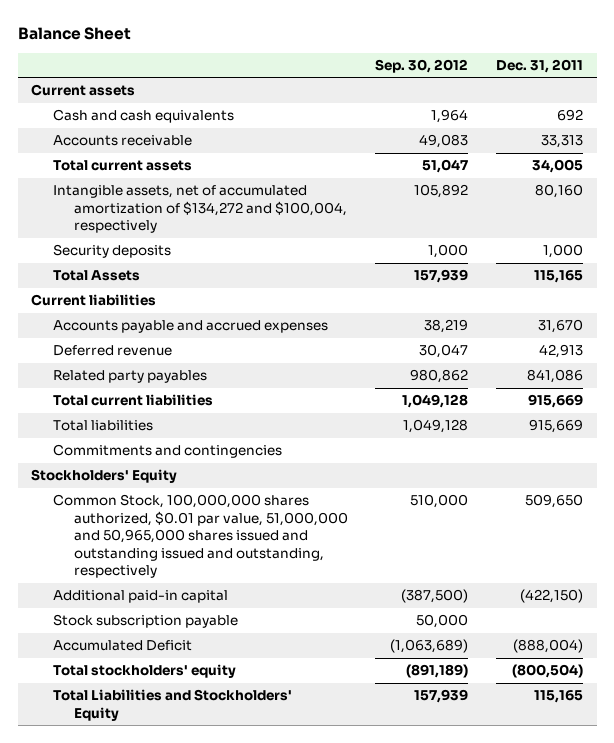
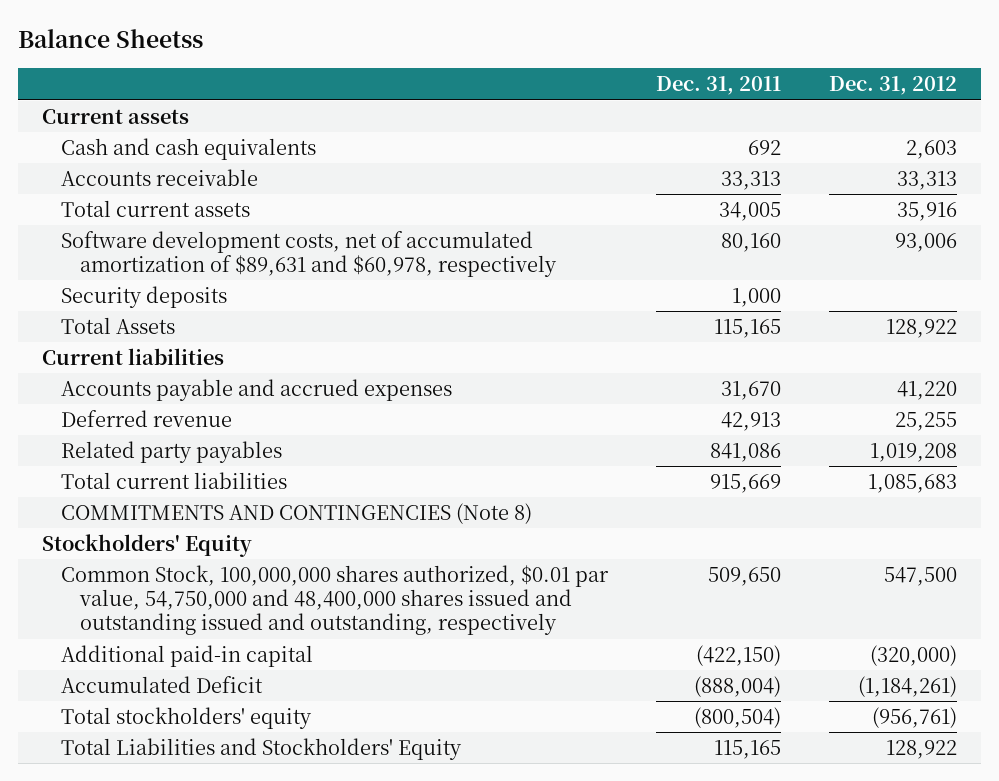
- Balance Sheet
+ Balance Sheetss
- | Sep. 30, 2012 | Dec. 31, 2011
+ | Dec. 31, 2011 | Dec. 31, 2012
- Intangible assets, net of accumulated amortization of $134,272 and $100,004, respectively | 105,892 | 80,160
+ Software development costs, net of accumulated amortization of $89,631 and $60,978, respectively | 80,160 | 93,006
- Total liabilities | 1,049,128 | 915,669
- Commitments and contingencies
+ COMMITMENTS AND CONTINGENCIES (Note 8)
- Common Stock, 100,000,000 shares authorized, $0.01 par value, 51,000,000 and 50,965,000 shares issued and outstanding issued and outstanding, respectively | 510,000 | 509,650
+ Common Stock, 100,000,000 shares authorized, $0.01 par value, 54,750,000 and 48,400,000 shares issued and outstanding issued and outstanding, respectively | 509,650 | 547,500
- Stock subscription payable | 50,000 |

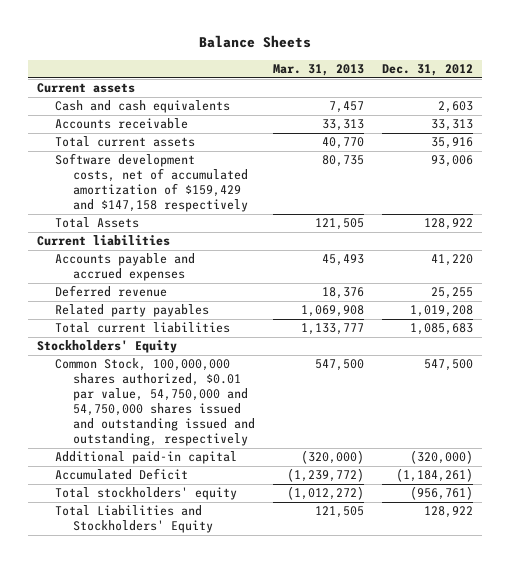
- Balance Sheetss
+ Balance Sheets
- | Dec. 31, 2011 | Dec. 31, 2012
+ | Mar. 31, 2013 | Dec. 31, 2012
- Software development costs, net of accumulated amortization of $89,631 and $60,978, respectively | 80,160 | 93,006
- Security deposits | 1,000 |
+ Software development costs, net of accumulated amortization of $159,429 and $147,158 respectively | 80,735 | 93,006
- COMMITMENTS AND CONTINGENCIES (Note 8)
- Common Stock, 100,000,000 shares authorized, $0.01 par value, 54,750,000 and 48,400,000 shares issued and outstanding issued and outstanding, respectively | 509,650 | 547,500
+ Common Stock, 100,000,000 shares authorized, $0.01 par value, 54,750,000 and 54,750,000 shares issued and outstanding issued and outstanding, respectively | 547,500 | 547,500

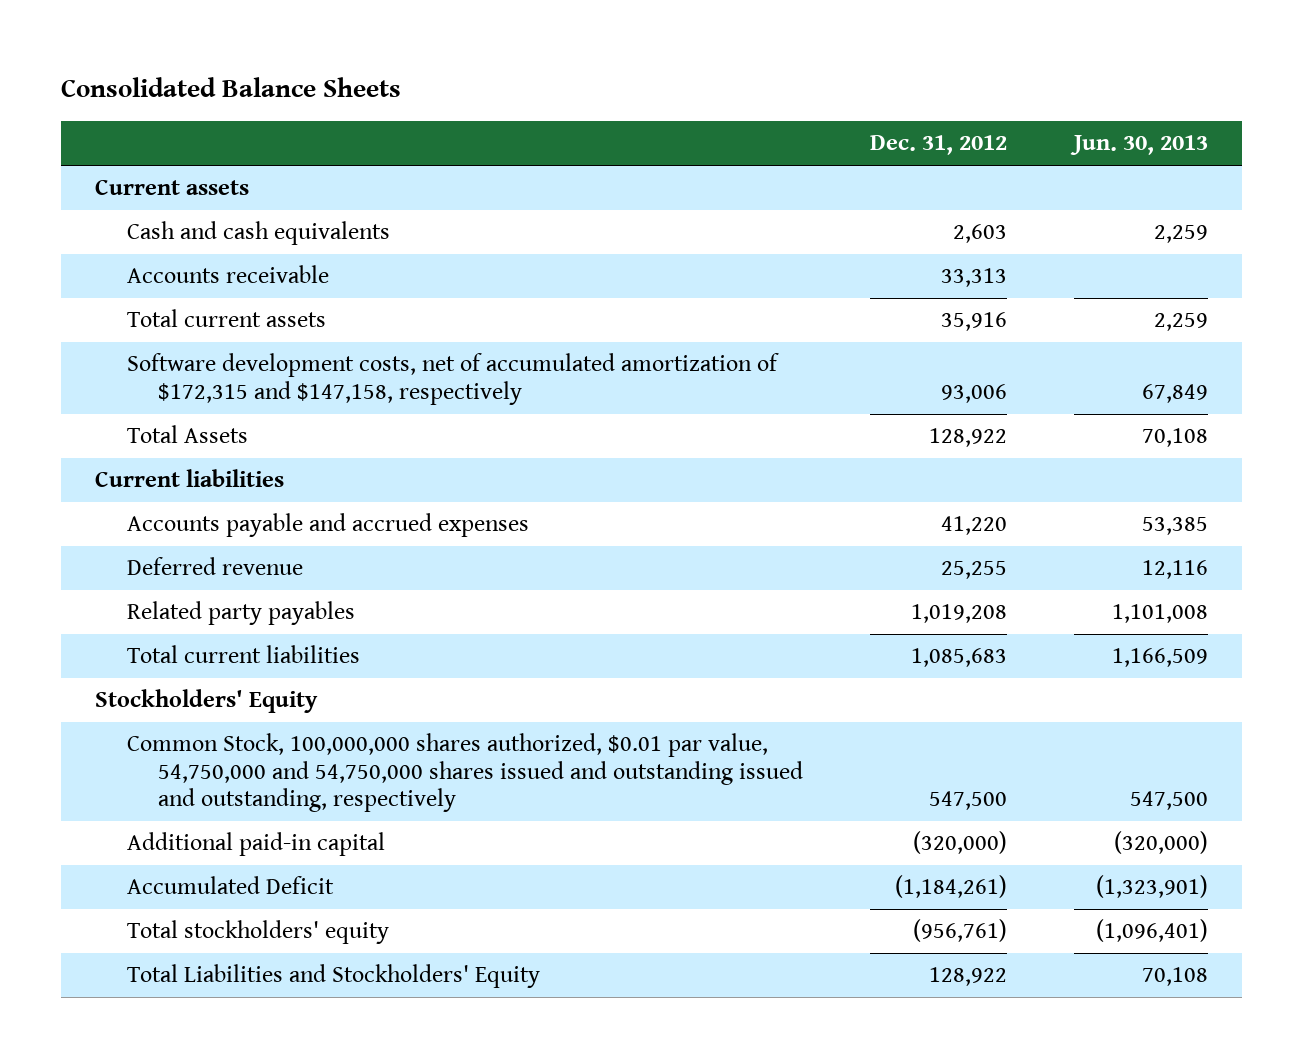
- Balance Sheets
+ Consolidated Balance Sheets
- | Mar. 31, 2013 | Dec. 31, 2012
+ | Dec. 31, 2012 | Jun. 30, 2013
- Software development costs, net of accumulated amortization of $159,429 and $147,158 respectively | 80,735 | 93,006
+ Software development costs, net of accumulated amortization of $172,315 and $147,158, respectively | 93,006 | 67,849

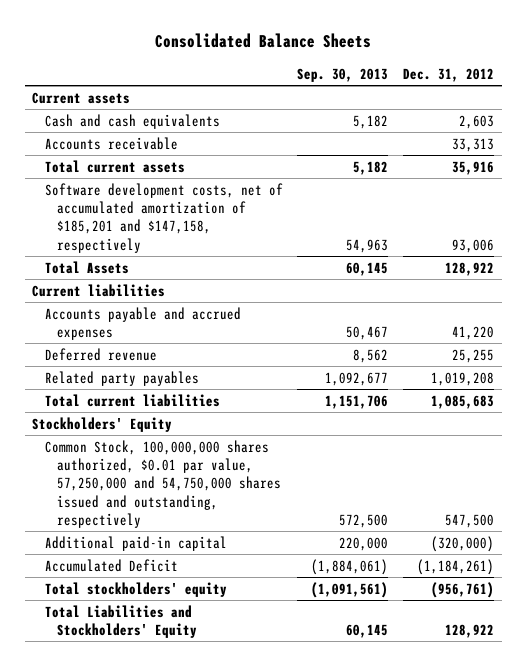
- | Dec. 31, 2012 | Jun. 30, 2013
+ | Sep. 30, 2013 | Dec. 31, 2012
- Software development costs, net of accumulated amortization of $172,315 and $147,158, respectively | 93,006 | 67,849
+ Software development costs, net of accumulated amortization of $185,201 and $147,158, respectively | 54,963 | 93,006
- Common Stock, 100,000,000 shares authorized, $0.01 par value, 54,750,000 and 54,750,000 shares issued and outstanding issued and outstanding, respectively | 547,500 | 547,500
+ Common Stock, 100,000,000 shares authorized, $0.01 par value, 57,250,000 and 54,750,000 shares issued and outstanding, respectively | 572,500 | 547,500

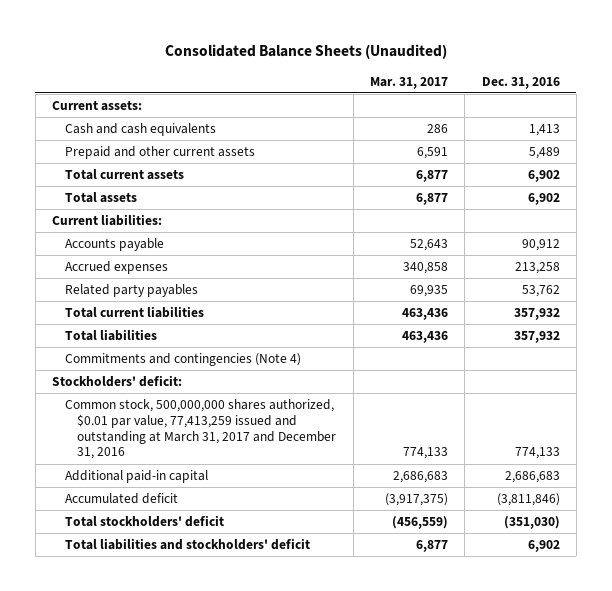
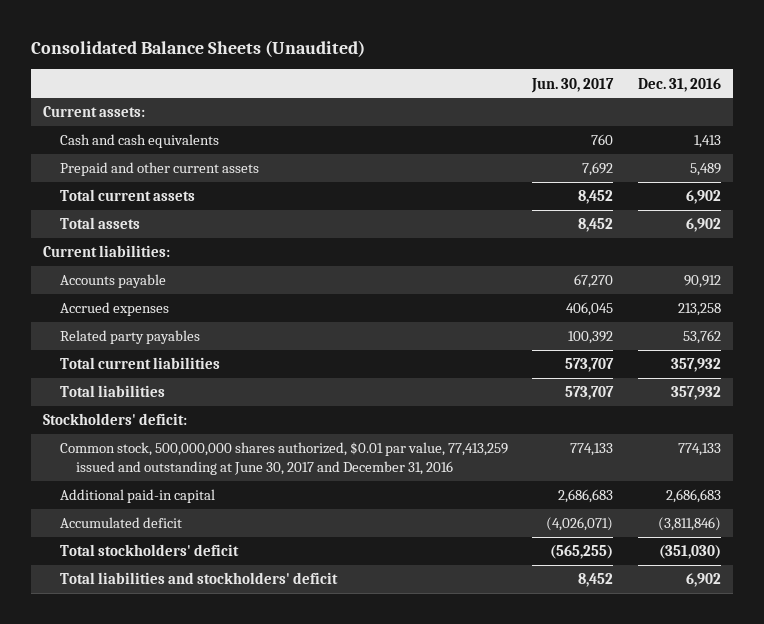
- | Mar. 31, 2017 | Dec. 31, 2016
+ | Jun. 30, 2017 | Dec. 31, 2016
- Commitments and contingencies (Note 4)
- Common stock, 500,000,000 shares authorized, $0.01 par value, 77,413,259 issued and outstanding at March 31, 2017 and December 31, 2016 | 774,133 | 774,133
+ Common stock, 500,000,000 shares authorized, $0.01 par value, 77,413,259 issued and outstanding at June 30, 2017 and December 31, 2016 | 774,133 | 774,133

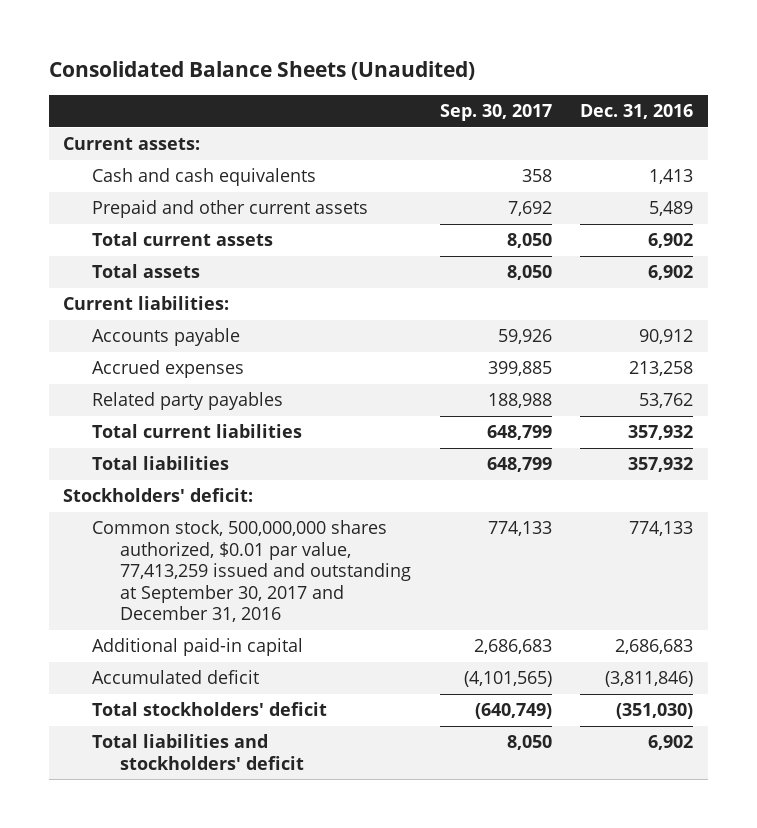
- | Jun. 30, 2017 | Dec. 31, 2016
+ | Sep. 30, 2017 | Dec. 31, 2016
- Common stock, 500,000,000 shares authorized, $0.01 par value, 77,413,259 issued and outstanding at June 30, 2017 and December 31, 2016 | 774,133 | 774,133
+ Common stock, 500,000,000 shares authorized, $0.01 par value, 77,413,259 issued and outstanding at September 30, 2017 and December 31, 2016 | 774,133 | 774,133

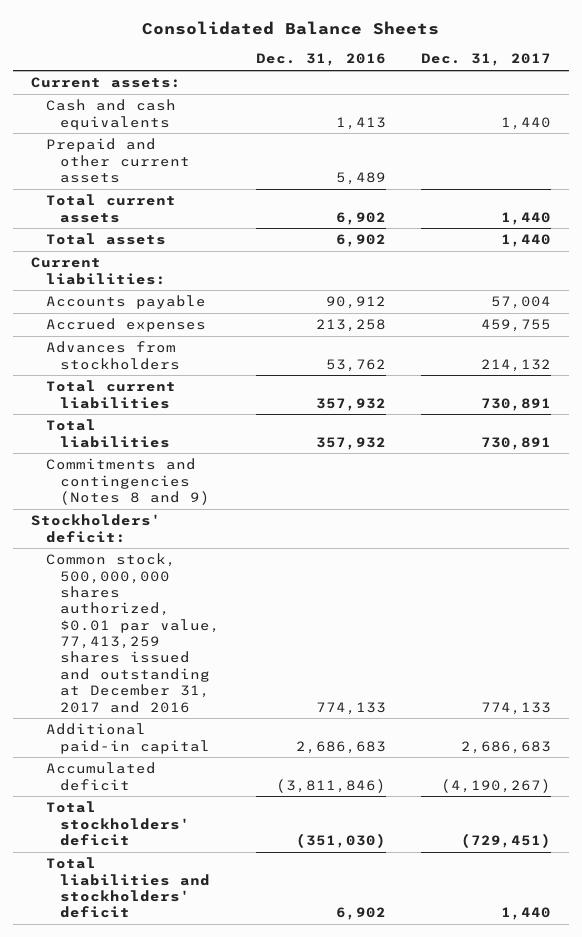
- Consolidated Balance Sheets (Unaudited)
+ Consolidated Balance Sheets
- | Sep. 30, 2017 | Dec. 31, 2016
+ | Dec. 31, 2016 | Dec. 31, 2017
- Related party payables | 188,988 | 53,762
+ Advances from stockholders | 53,762 | 214,132
+ Commitments and contingencies (Notes 8 and 9)
- Common stock, 500,000,000 shares authorized, $0.01 par value, 77,413,259 issued and outstanding at September 30, 2017 and December 31, 2016 | 774,133 | 774,133
+ Common stock, 500,000,000 shares authorized, $0.01 par value, 77,413,259 shares issued and outstanding at December 31, 2017 and 2016 | 774,133 | 774,133

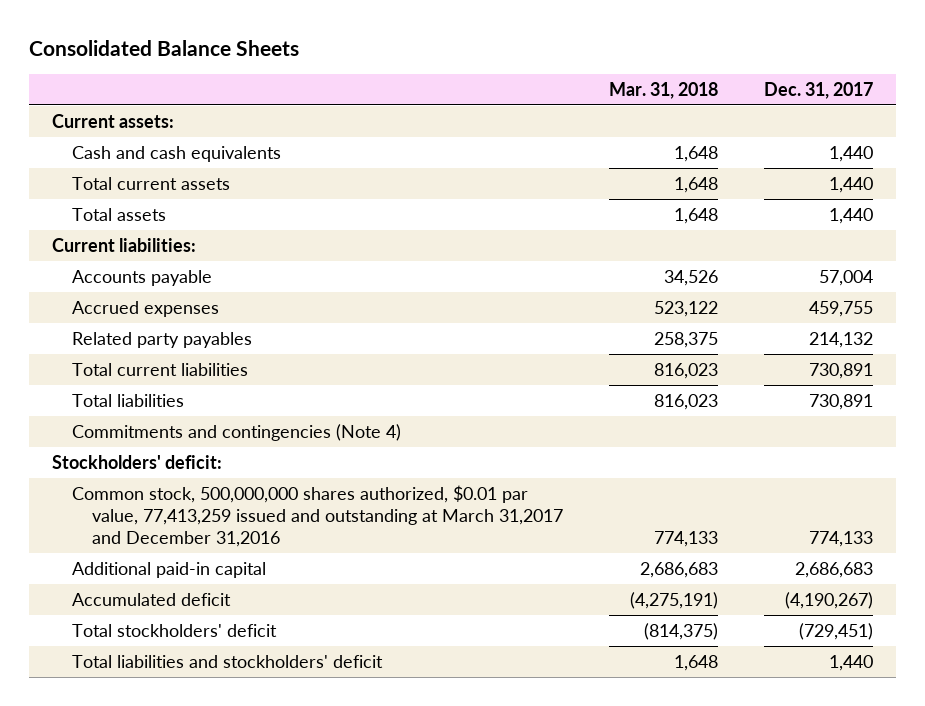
- | Dec. 31, 2016 | Dec. 31, 2017
+ | Mar. 31, 2018 | Dec. 31, 2017
- Prepaid and other current assets | 5,489 |
- Advances from stockholders | 53,762 | 214,132
+ Related party payables | 258,375 | 214,132
- Commitments and contingencies (Notes 8 and 9)
+ Commitments and contingencies (Note 4)
- Common stock, 500,000,000 shares authorized, $0.01 par value, 77,413,259 shares issued and outstanding at December 31, 2017 and 2016 | 774,133 | 774,133
+ Common stock, 500,000,000 shares authorized, $0.01 par value, 77,413,259 issued and outstanding at March 31,2017 and December 31,2016 | 774,133 | 774,133

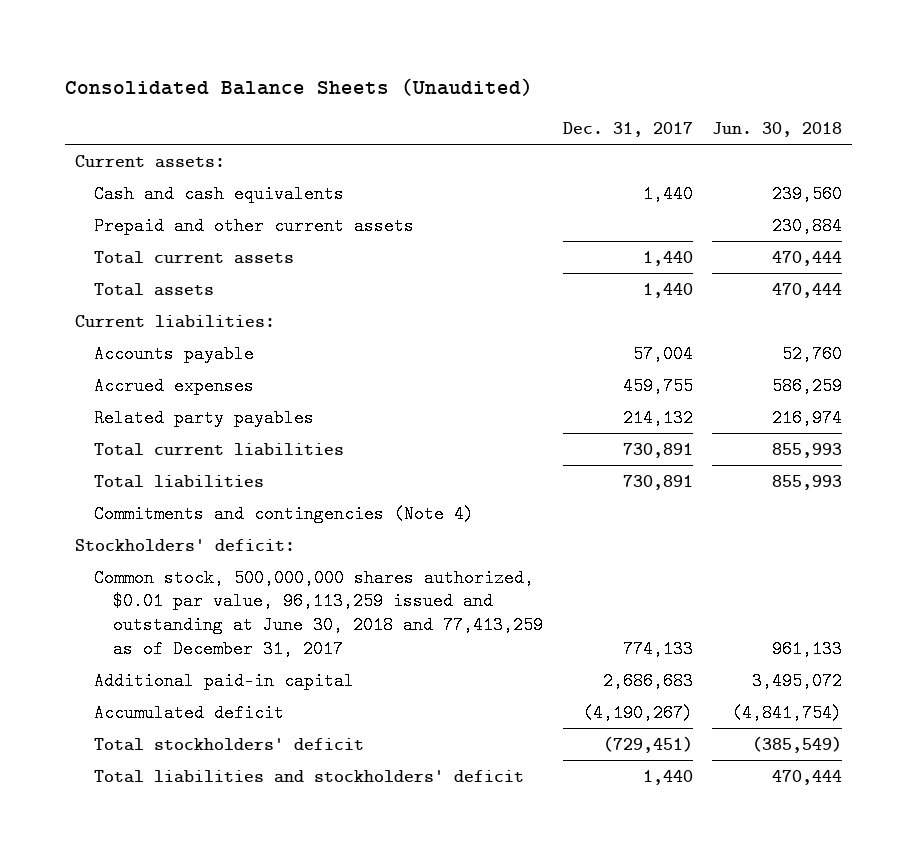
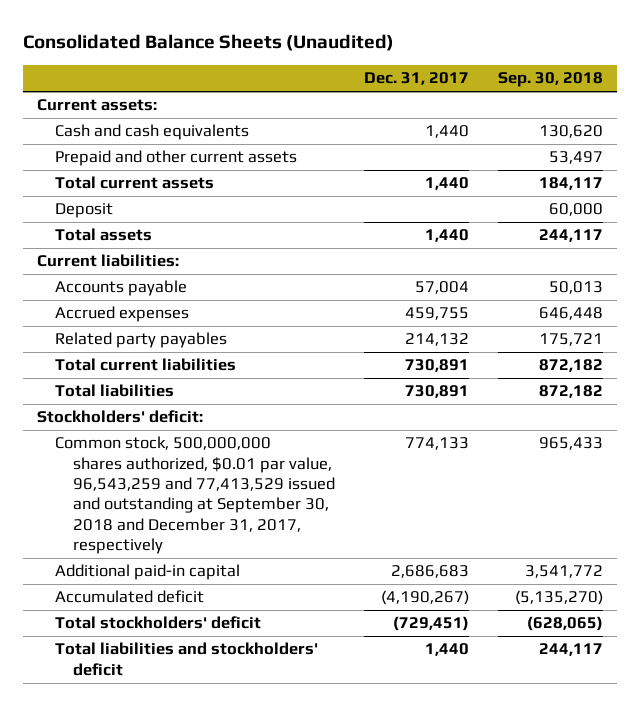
- | Dec. 31, 2017 | Jun. 30, 2018
+ | Dec. 31, 2017 | Sep. 30, 2018
+ Deposit | | 60,000
- Commitments and contingencies (Note 4)
- Common stock, 500,000,000 shares authorized, $0.01 par value, 96,113,259 issued and outstanding at June 30, 2018 and 77,413,259 as of December 31, 2017 | 774,133 | 961,133
+ Common stock, 500,000,000 shares authorized, $0.01 par value, 96,543,259 and 77,413,529 issued and outstanding at September 30, 2018 and December 31, 2017, respectively | 774,133 | 965,433

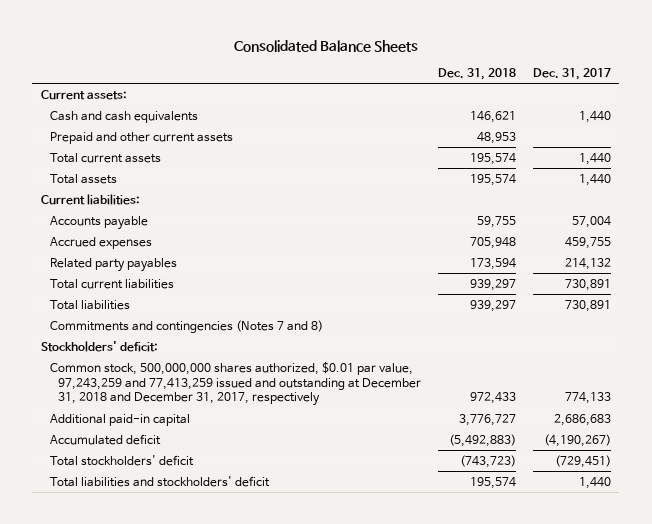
- Consolidated Balance Sheets (Unaudited)
+ Consolidated Balance Sheets
- | Dec. 31, 2017 | Sep. 30, 2018
+ | Dec. 31, 2018 | Dec. 31, 2017
- Deposit | | 60,000
+ Commitments and contingencies (Notes 7 and 8)
- Common stock, 500,000,000 shares authorized, $0.01 par value, 96,543,259 and 77,413,529 issued and outstanding at September 30, 2018 and December 31, 2017, respectively | 774,133 | 965,433
+ Common stock, 500,000,000 shares authorized, $0.01 par value, 97,243,259 and 77,413,259 issued and outstanding at December 31, 2018 and December 31, 2017, respectively | 972,433 | 774,133

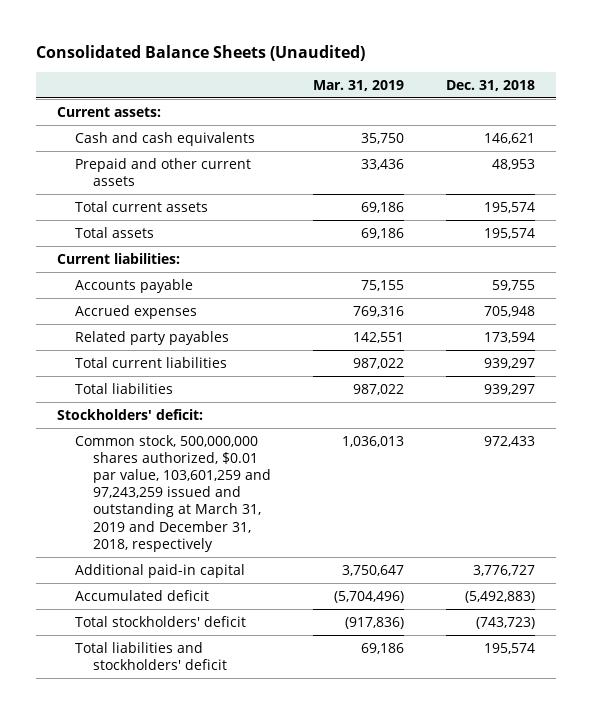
- Consolidated Balance Sheets
+ Consolidated Balance Sheets (Unaudited)
- | Dec. 31, 2018 | Dec. 31, 2017
+ | Mar. 31, 2019 | Dec. 31, 2018
- Commitments and contingencies (Notes 7 and 8)
- Common stock, 500,000,000 shares authorized, $0.01 par value, 97,243,259 and 77,413,259 issued and outstanding at December 31, 2018 and December 31, 2017, respectively | 972,433 | 774,133
+ Common stock, 500,000,000 shares authorized, $0.01 par value, 103,601,259 and 97,243,259 issued and outstanding at March 31, 2019 and December 31, 2018, respectively | 1,036,013 | 972,433

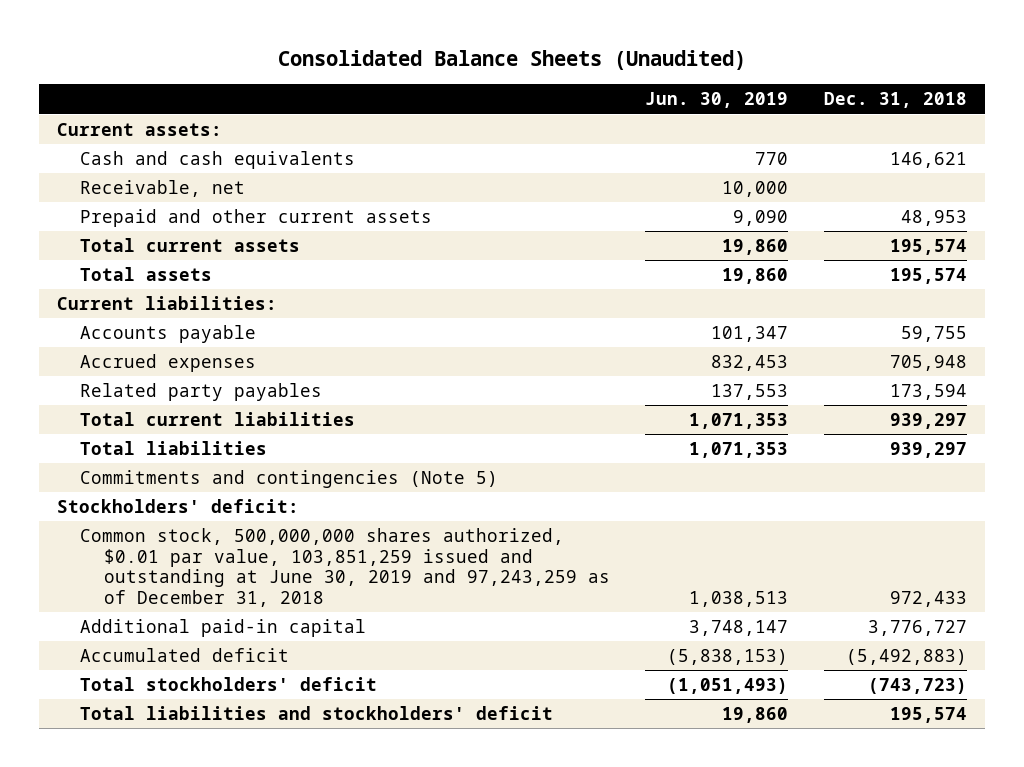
- | Mar. 31, 2019 | Dec. 31, 2018
+ | Jun. 30, 2019 | Dec. 31, 2018
+ Receivable, net | 10,000 |
+ Commitments and contingencies (Note 5)
- Common stock, 500,000,000 shares authorized, $0.01 par value, 103,601,259 and 97,243,259 issued and outstanding at March 31, 2019 and December 31, 2018, respectively | 1,036,013 | 972,433
+ Common stock, 500,000,000 shares authorized, $0.01 par value, 103,851,259 issued and outstanding at June 30, 2019 and 97,243,259 as of December 31, 2018 | 1,038,513 | 972,433

